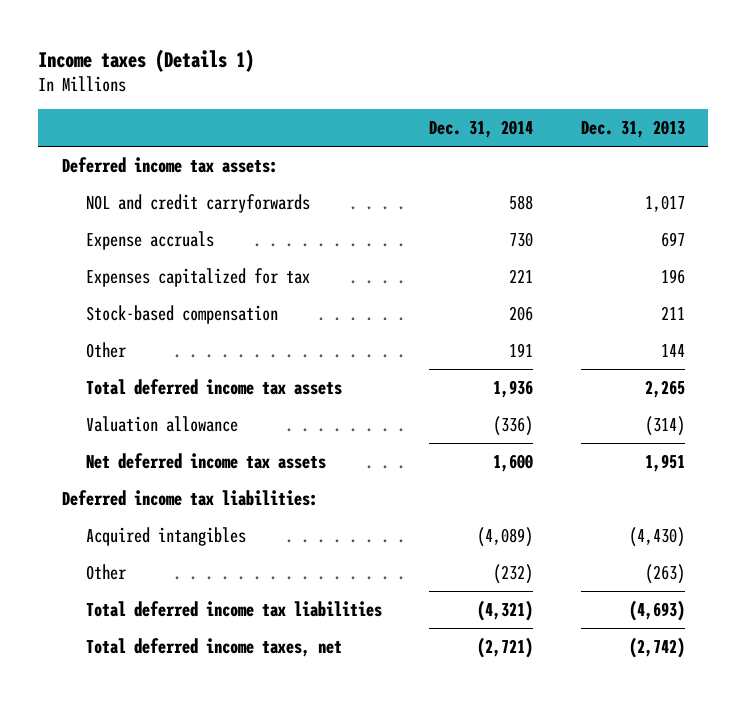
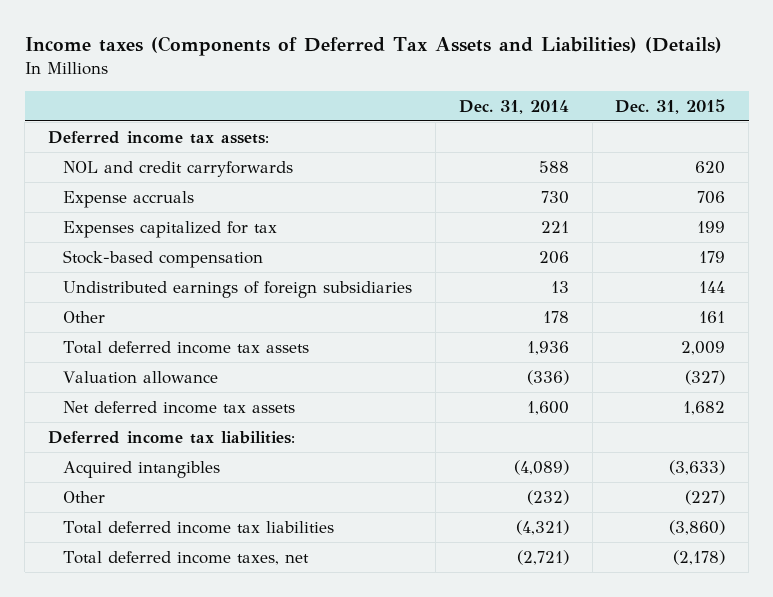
- Income taxes (Details 1)
+ Income taxes (Components of Deferred Tax Assets and Liabilities) (Details)
- | Dec. 31, 2014 | Dec. 31, 2013
+ | Dec. 31, 2014 | Dec. 31, 2015
- Other | 191 | 144
+ Undistributed earnings of foreign subsidiaries | 13 | 144
+ Other | 178 | 161

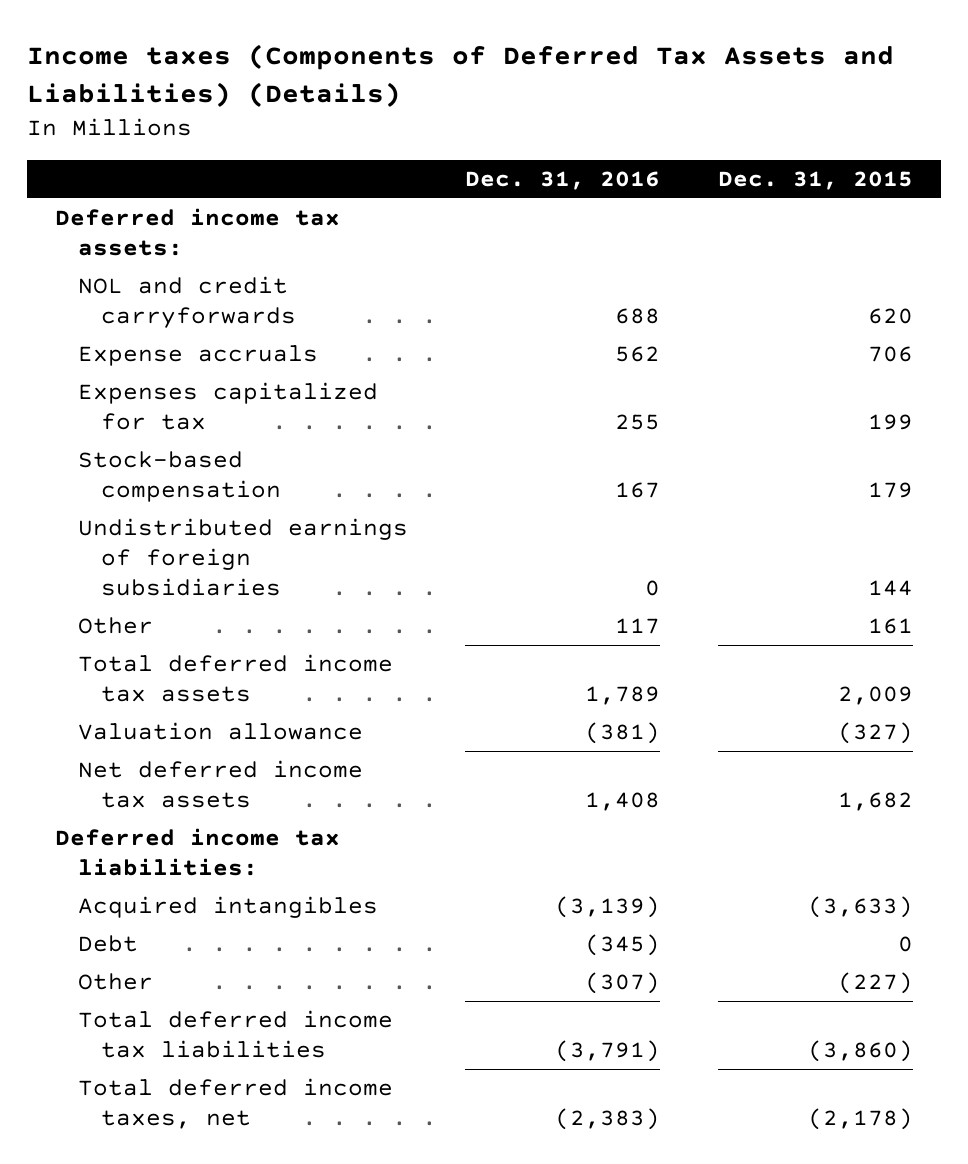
- | Dec. 31, 2014 | Dec. 31, 2015
+ | Dec. 31, 2016 | Dec. 31, 2015
+ Debt | (345) | 0

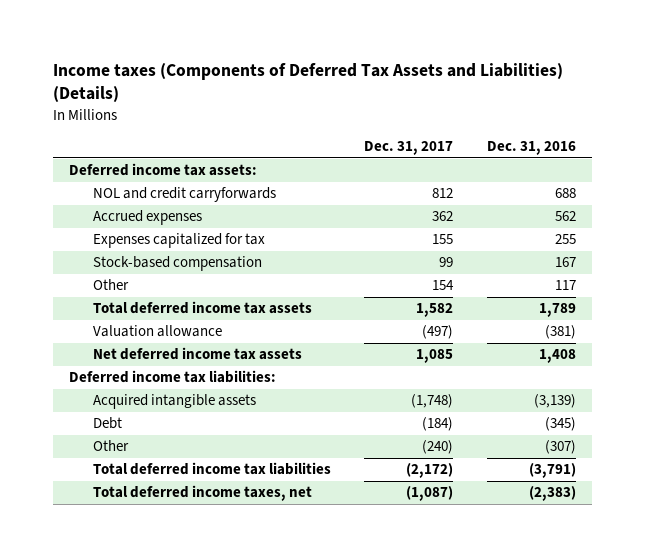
- | Dec. 31, 2016 | Dec. 31, 2015
+ | Dec. 31, 2017 | Dec. 31, 2016
- Expense accruals | 562 | 706
+ Accrued expenses | 362 | 562
- Undistributed earnings of foreign subsidiaries | 0 | 144
- Acquired intangibles | (3,139) | (3,633)
+ Acquired intangible assets | (1,748) | (3,139)

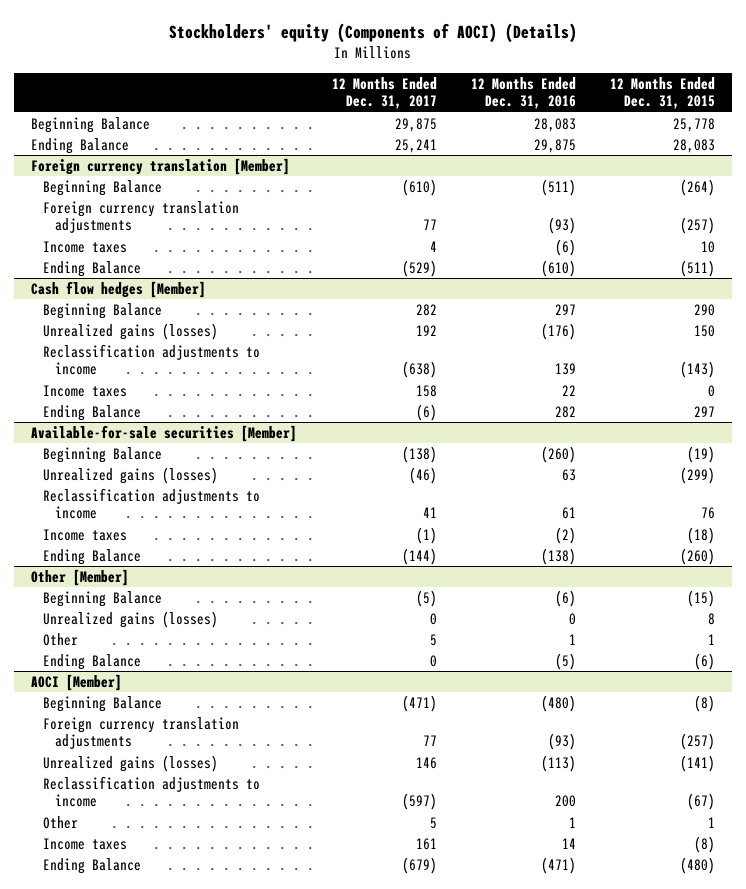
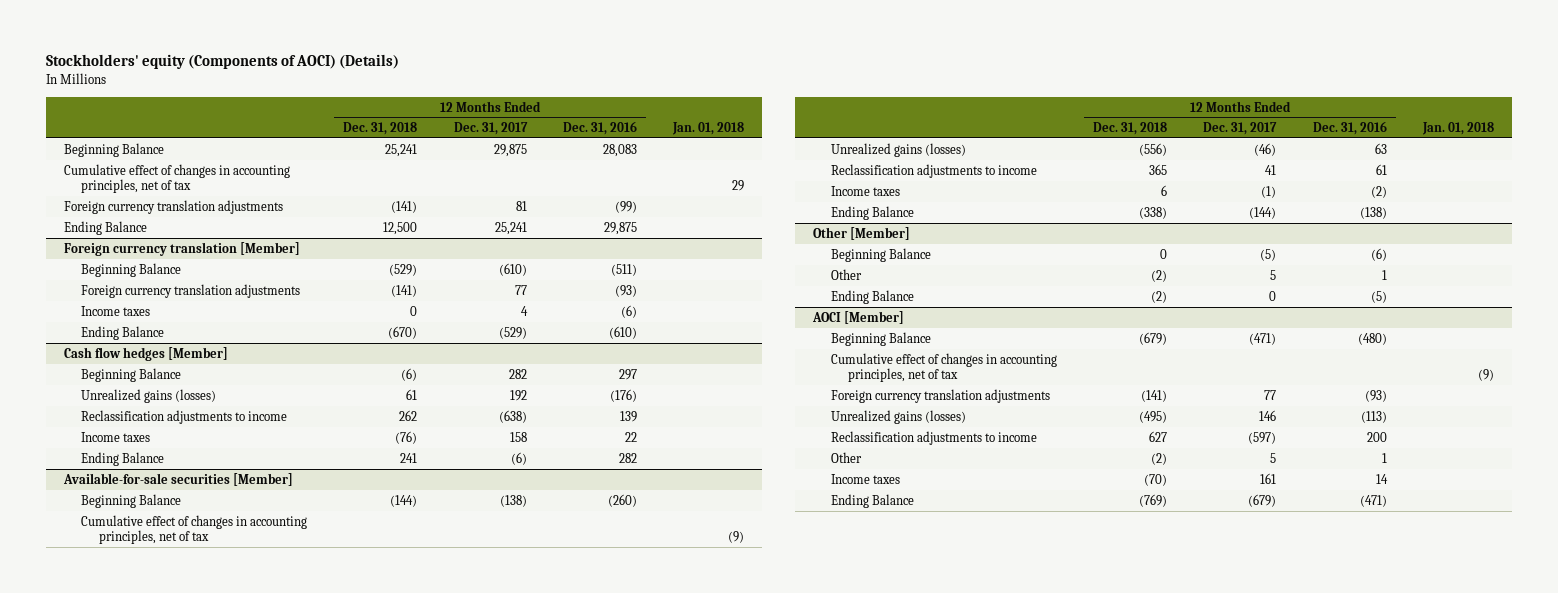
- | 12 Months Ended Dec. 31, 2017 | 12 Months Ended Dec. 31, 2016 | 12 Months Ended Dec. 31, 2015
+ | 12 Months Ended Dec. 31, 2018 | 12 Months Ended Dec. 31, 2017 | 12 Months Ended Dec. 31, 2016 | Jan. 01, 2018
+ Cumulative effect of changes in accounting principles, net of tax | | | | 29
+ Foreign currency translation adjustments | (141) | 81 | (99) |
@ Available-for-sale securities [Member]
+ Cumulative effect of changes in accounting principles, net of tax | | | | (9)
@ Other [Member]
- Unrealized gains (losses) | 0 | 0 | 8
@ AOCI [Member]
+ Cumulative effect of changes in accounting principles, net of tax | | | | (9)

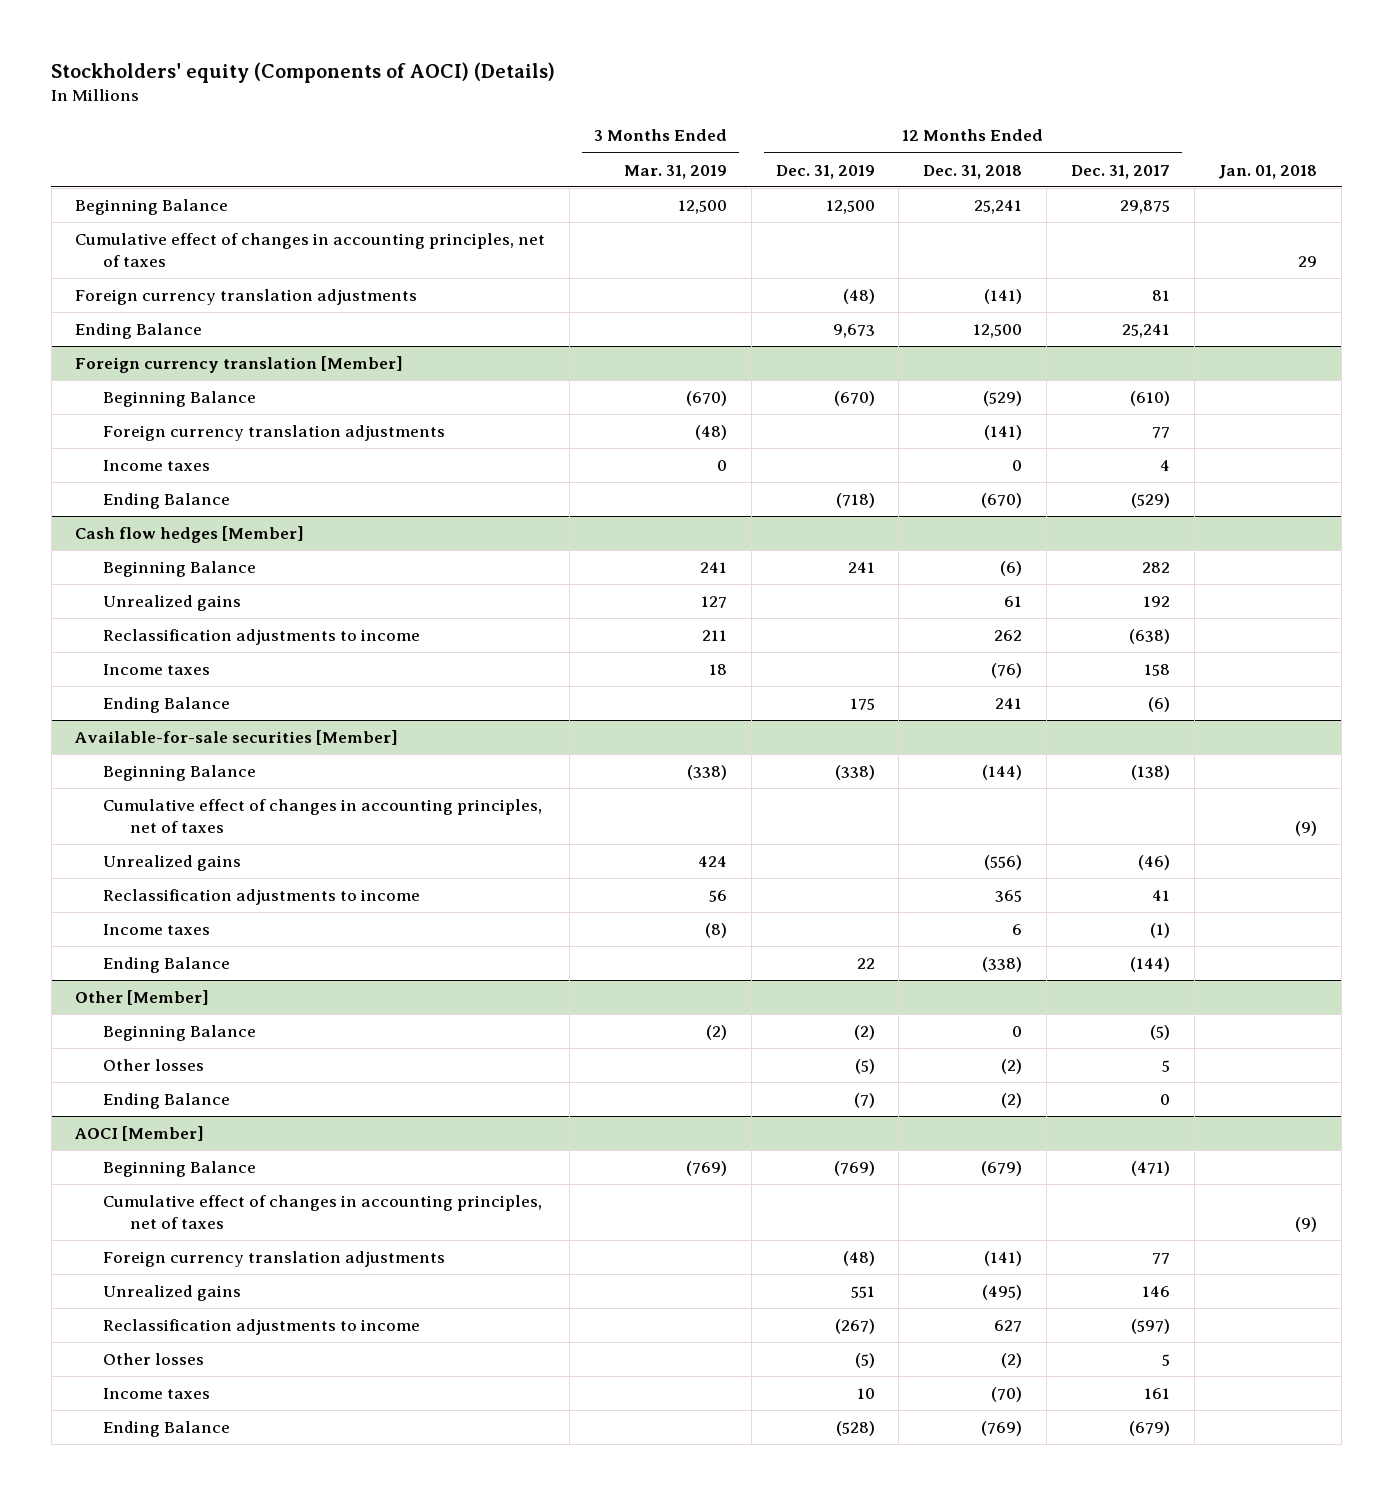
- | 12 Months Ended Dec. 31, 2018 | 12 Months Ended Dec. 31, 2017 | 12 Months Ended Dec. 31, 2016 | Jan. 01, 2018
+ | 3 Months Ended Mar. 31, 2019 | 12 Months Ended Dec. 31, 2019 | 12 Months Ended Dec. 31, 2018 | 12 Months Ended Dec. 31, 2017 | Jan. 01, 2018
- Cumulative effect of changes in accounting principles, net of tax | | | | 29
+ Cumulative effect of changes in accounting principles, net of taxes | | | | | 29
@ Cash flow hedges [Member]
- Unrealized gains (losses) | 61 | 192 | (176) |
+ Unrealized gains | 127 | | 61 | 192 |
@ Available-for-sale securities [Member]
- Cumulative effect of changes in accounting principles, net of tax | | | | (9)
- Unrealized gains (losses) | (556) | (46) | 63 |
+ Cumulative effect of changes in accounting principles, net of taxes | | | | | (9)
+ Unrealized gains | 424 | | (556) | (46) |
@ Other [Member]
- Other | (2) | 5 | 1 |
+ Other losses | | (5) | (2) | 5 |
@ AOCI [Member]
- Cumulative effect of changes in accounting principles, net of tax | | | | (9)
+ Cumulative effect of changes in accounting principles, net of taxes | | | | | (9)
- Unrealized gains (losses) | (495) | 146 | (113) |
+ Unrealized gains | | 551 | (495) | 146 |
- Other | (2) | 5 | 1 |
+ Other losses | | (5) | (2) | 5 |

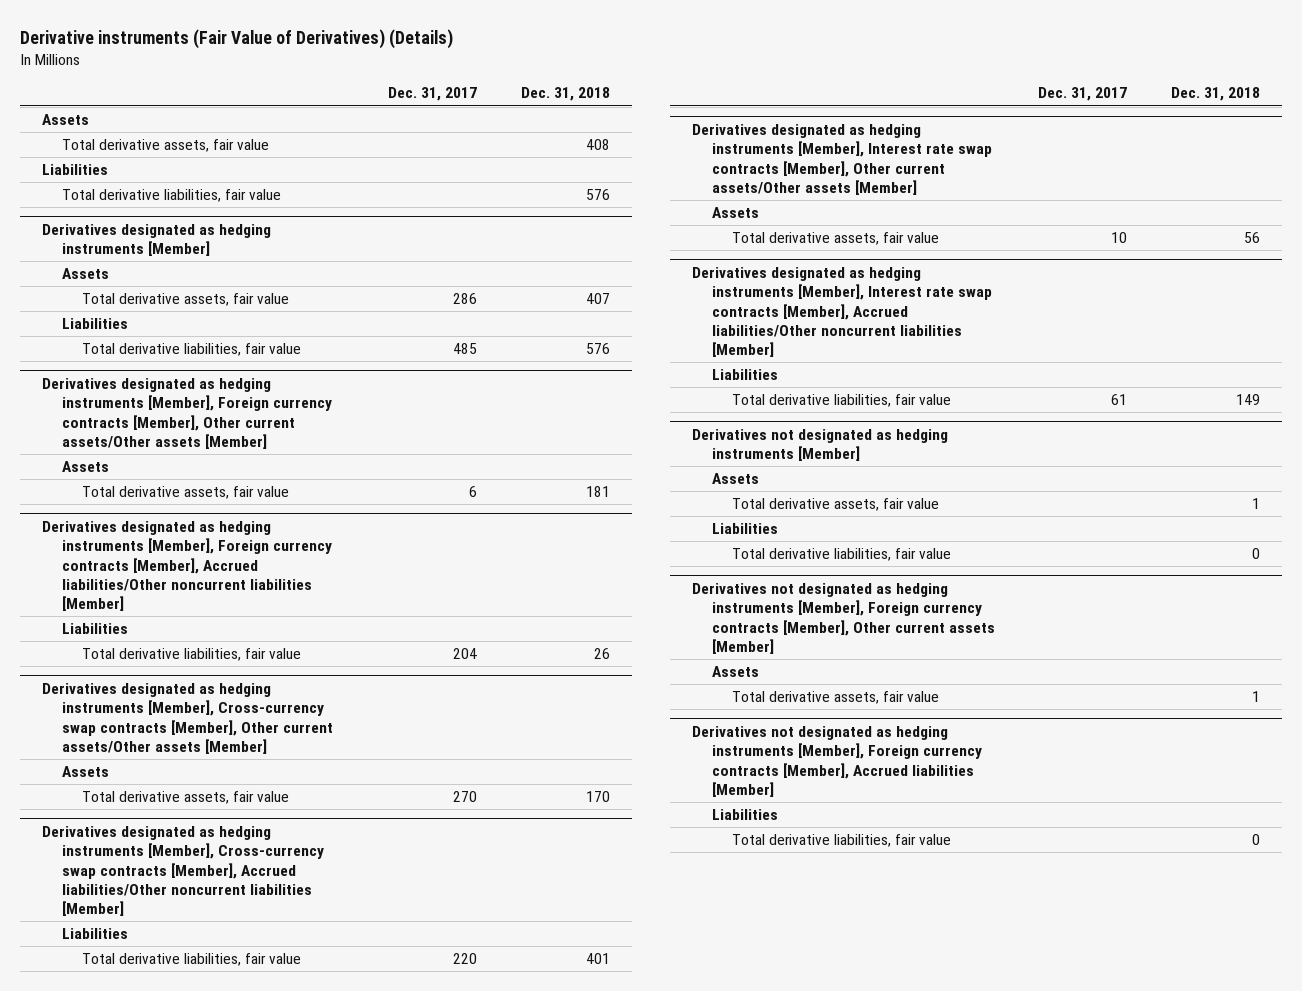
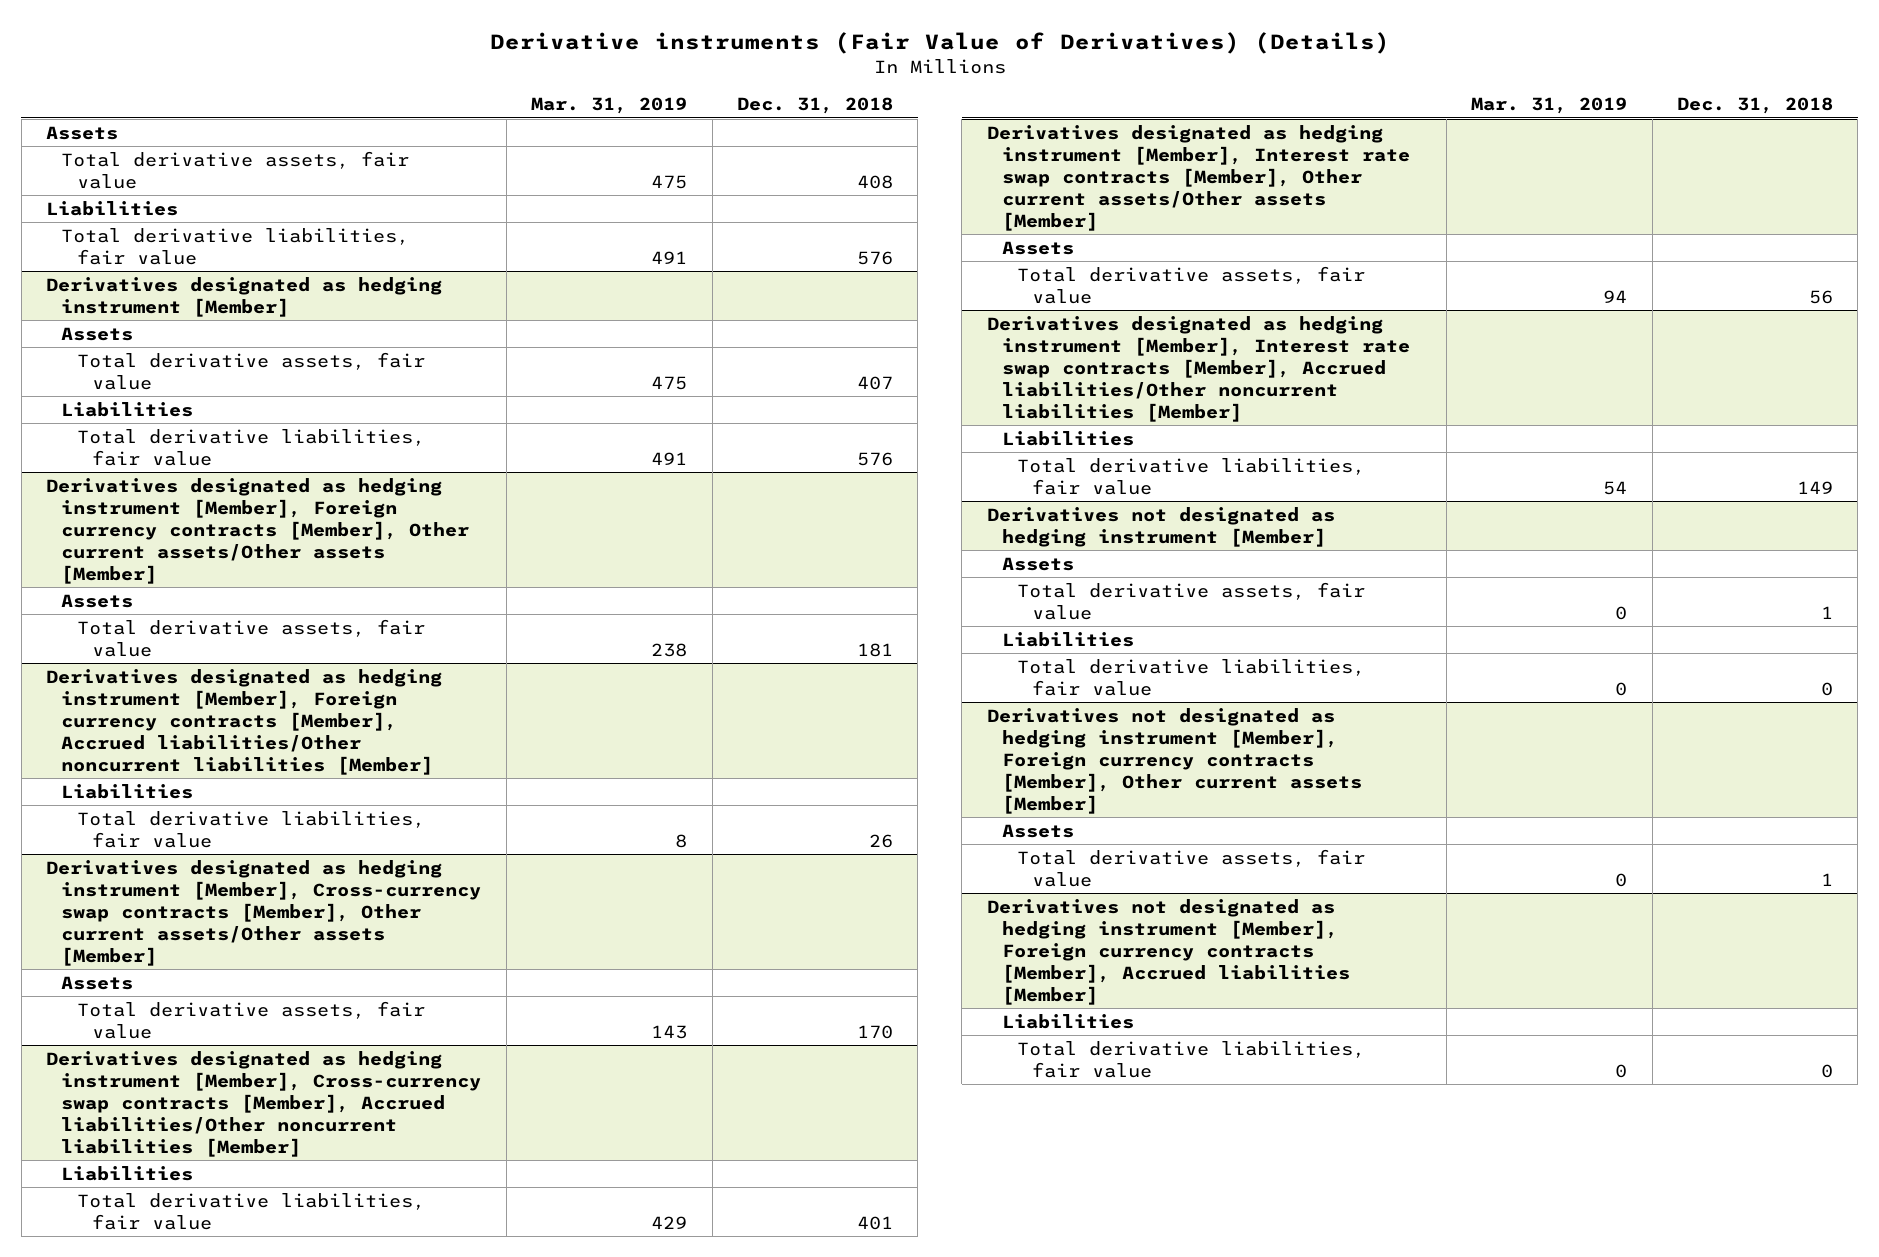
- | Dec. 31, 2017 | Dec. 31, 2018
+ | Mar. 31, 2019 | Dec. 31, 2018
- Derivatives designated as hedging instruments [Member]
+ Derivatives designated as hedging instrument [Member]
- Derivatives designated as hedging instruments [Member], Foreign currency contracts [Member], Other current assets/Other assets [Member]
+ Derivatives designated as hedging instrument [Member], Foreign currency contracts [Member], Other current assets/Other assets [Member]
- Derivatives designated as hedging instruments [Member], Foreign currency contracts [Member], Accrued liabilities/Other noncurrent liabilities [Member]
+ Derivatives designated as hedging instrument [Member], Foreign currency contracts [Member], Accrued liabilities/Other noncurrent liabilities [Member]
- Derivatives designated as hedging instruments [Member], Cross-currency swap contracts [Member], Other current assets/Other assets [Member]
+ Derivatives designated as hedging instrument [Member], Cross-currency swap contracts [Member], Other current assets/Other assets [Member]
- Derivatives designated as hedging instruments [Member], Cross-currency swap contracts [Member], Accrued liabilities/Other noncurrent liabilities [Member]
+ Derivatives designated as hedging instrument [Member], Cross-currency swap contracts [Member], Accrued liabilities/Other noncurrent liabilities [Member]
- Derivatives designated as hedging instruments [Member], Interest rate swap contracts [Member], Other current assets/Other assets [Member]
+ Derivatives designated as hedging instrument [Member], Interest rate swap contracts [Member], Other current assets/Other assets [Member]
- Derivatives designated as hedging instruments [Member], Interest rate swap contracts [Member], Accrued liabilities/Other noncurrent liabilities [Member]
+ Derivatives designated as hedging instrument [Member], Interest rate swap contracts [Member], Accrued liabilities/Other noncurrent liabilities [Member]
- Derivatives not designated as hedging instruments [Member]
+ Derivatives not designated as hedging instrument [Member]
- Derivatives not designated as hedging instruments [Member], Foreign currency contracts [Member], Other current assets [Member]
+ Derivatives not designated as hedging instrument [Member], Foreign currency contracts [Member], Other current assets [Member]
- Derivatives not designated as hedging instruments [Member], Foreign currency contracts [Member], Accrued liabilities [Member]
+ Derivatives not designated as hedging instrument [Member], Foreign currency contracts [Member], Accrued liabilities [Member]

